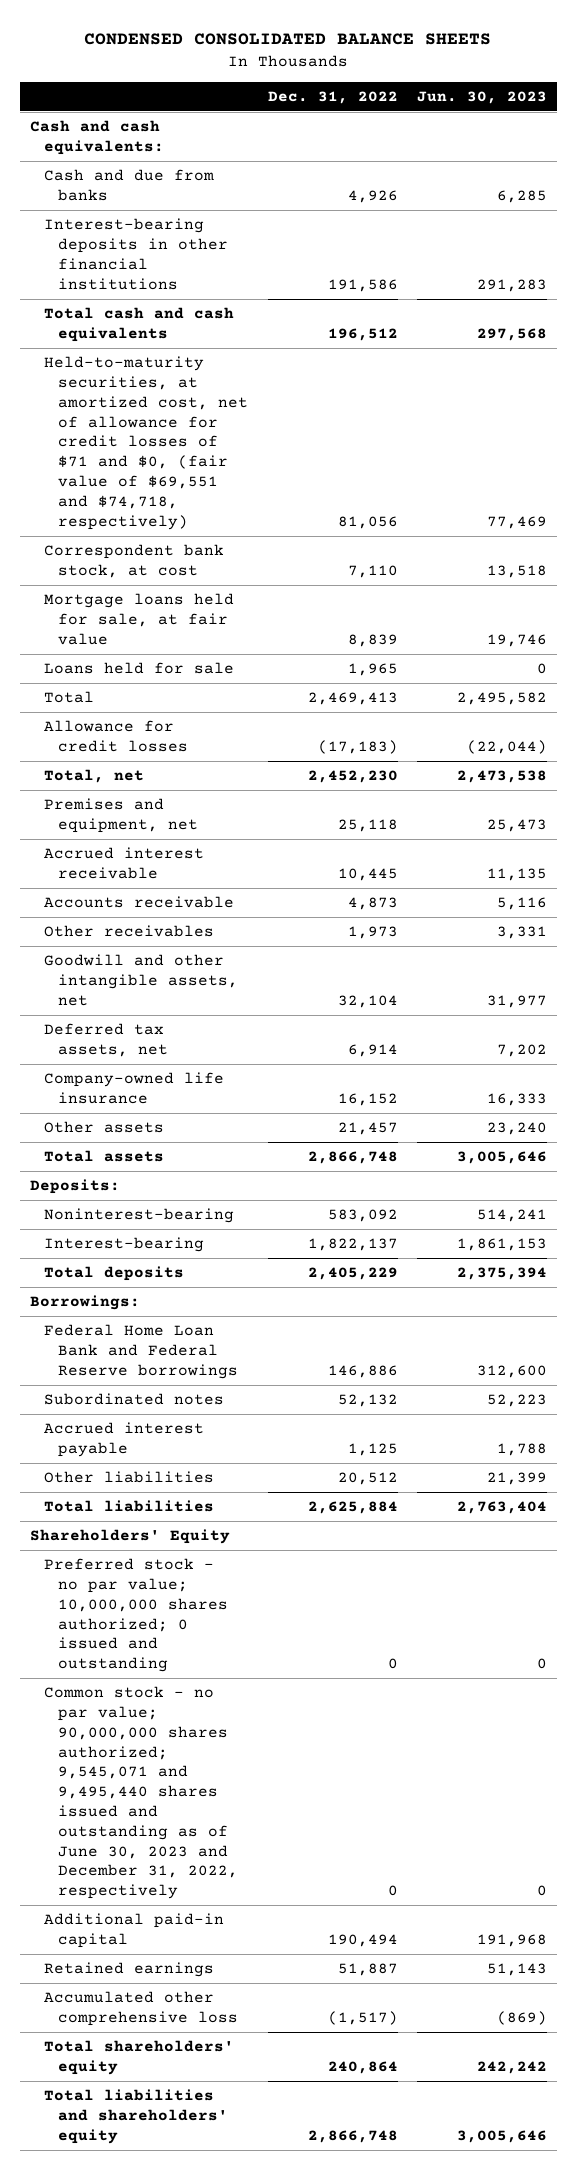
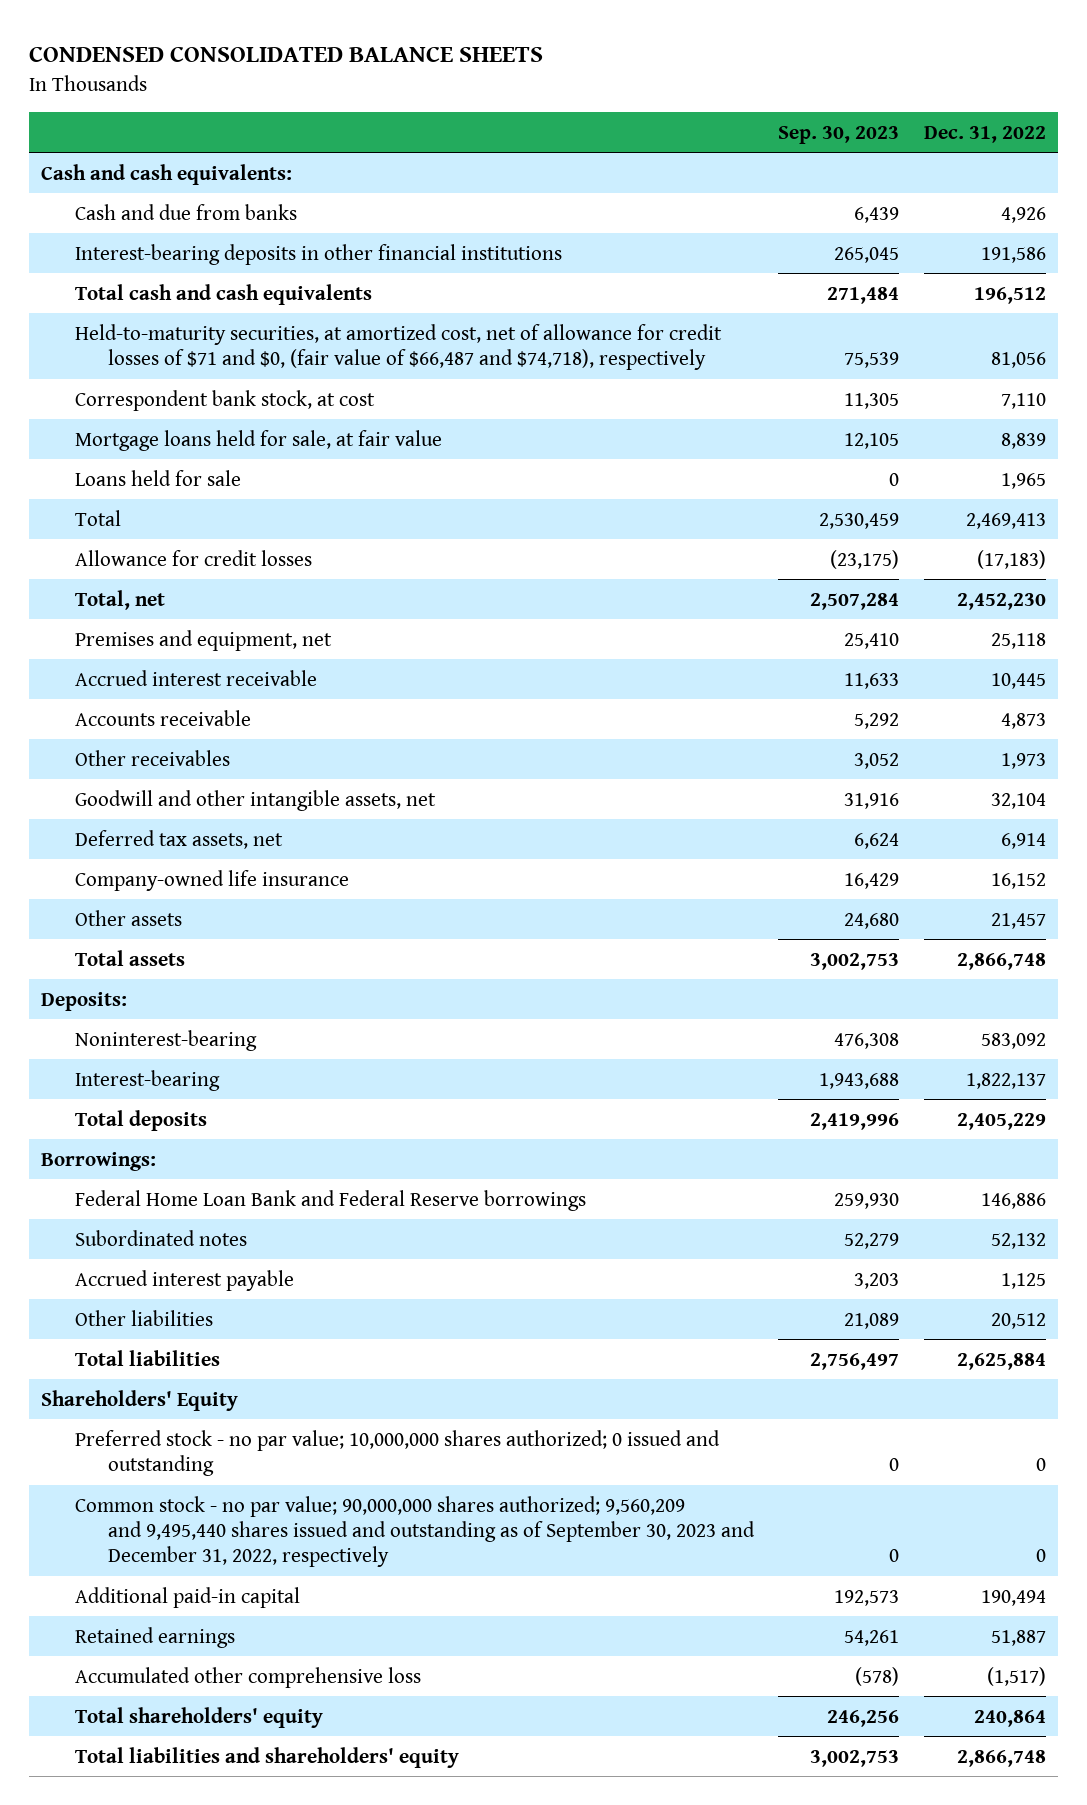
- | Dec. 31, 2022 | Jun. 30, 2023
+ | Sep. 30, 2023 | Dec. 31, 2022
- Held-to-maturity securities, at amortized cost, net of allowance for credit losses of $71 and $0, (fair value of $69,551 and $74,718, respectively) | 81,056 | 77,469
+ Held-to-maturity securities, at amortized cost, net of allowance for credit losses of $71 and $0, (fair value of $66,487 and $74,718), respectively | 75,539 | 81,056
- Common stock - no par value; 90,000,000 shares authorized; 9,545,071 and 9,495,440 shares issued and outstanding as of June 30, 2023 and December 31, 2022, respectively | 0 | 0
+ Common stock - no par value; 90,000,000 shares authorized; 9,560,209 and 9,495,440 shares issued and outstanding as of September 30, 2023 and December 31, 2022, respectively | 0 | 0

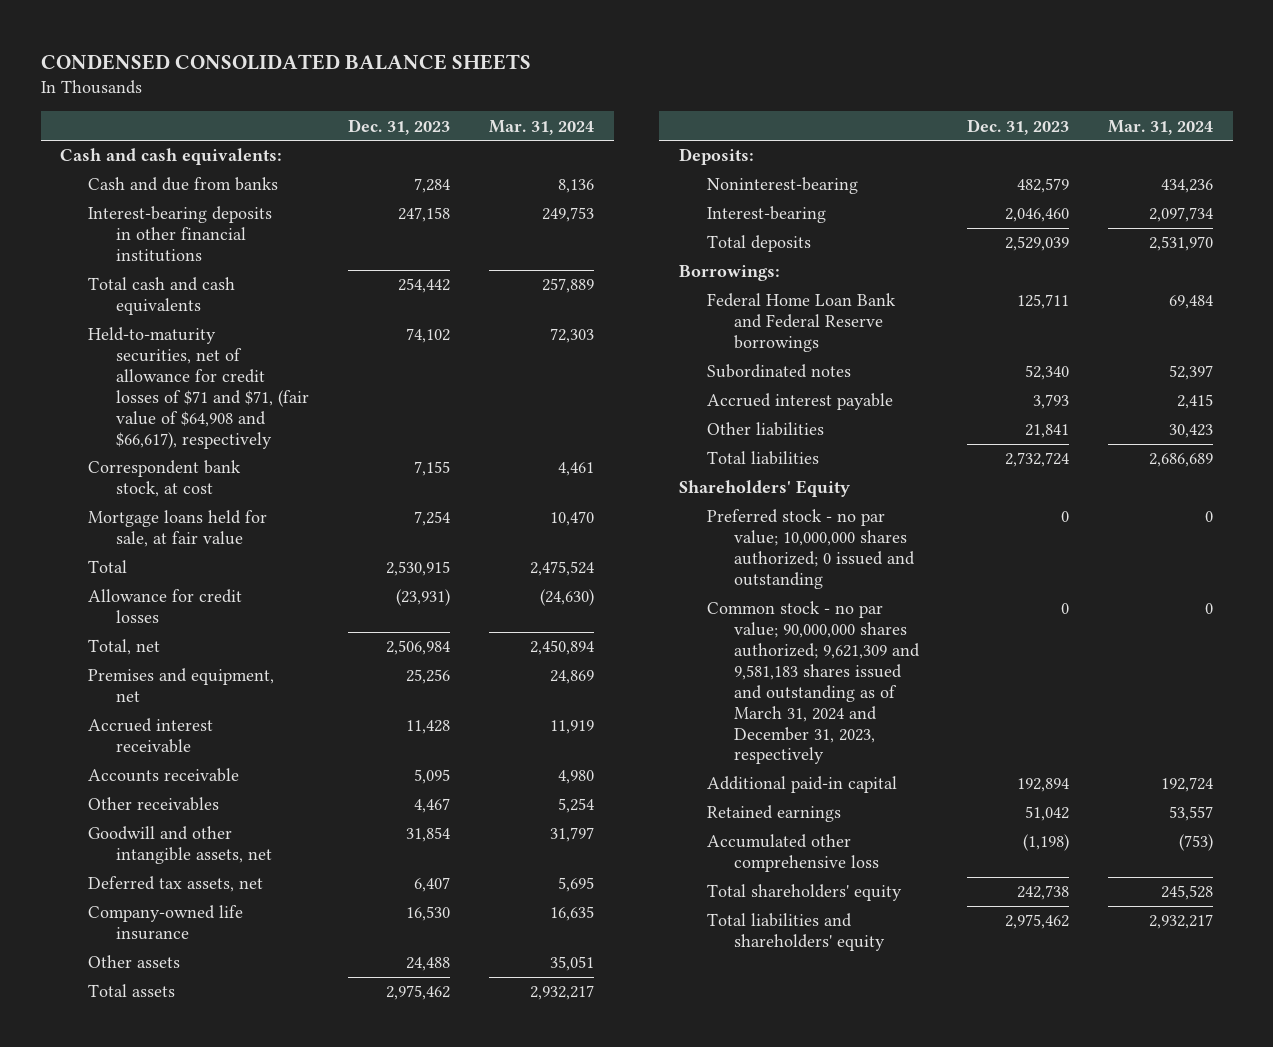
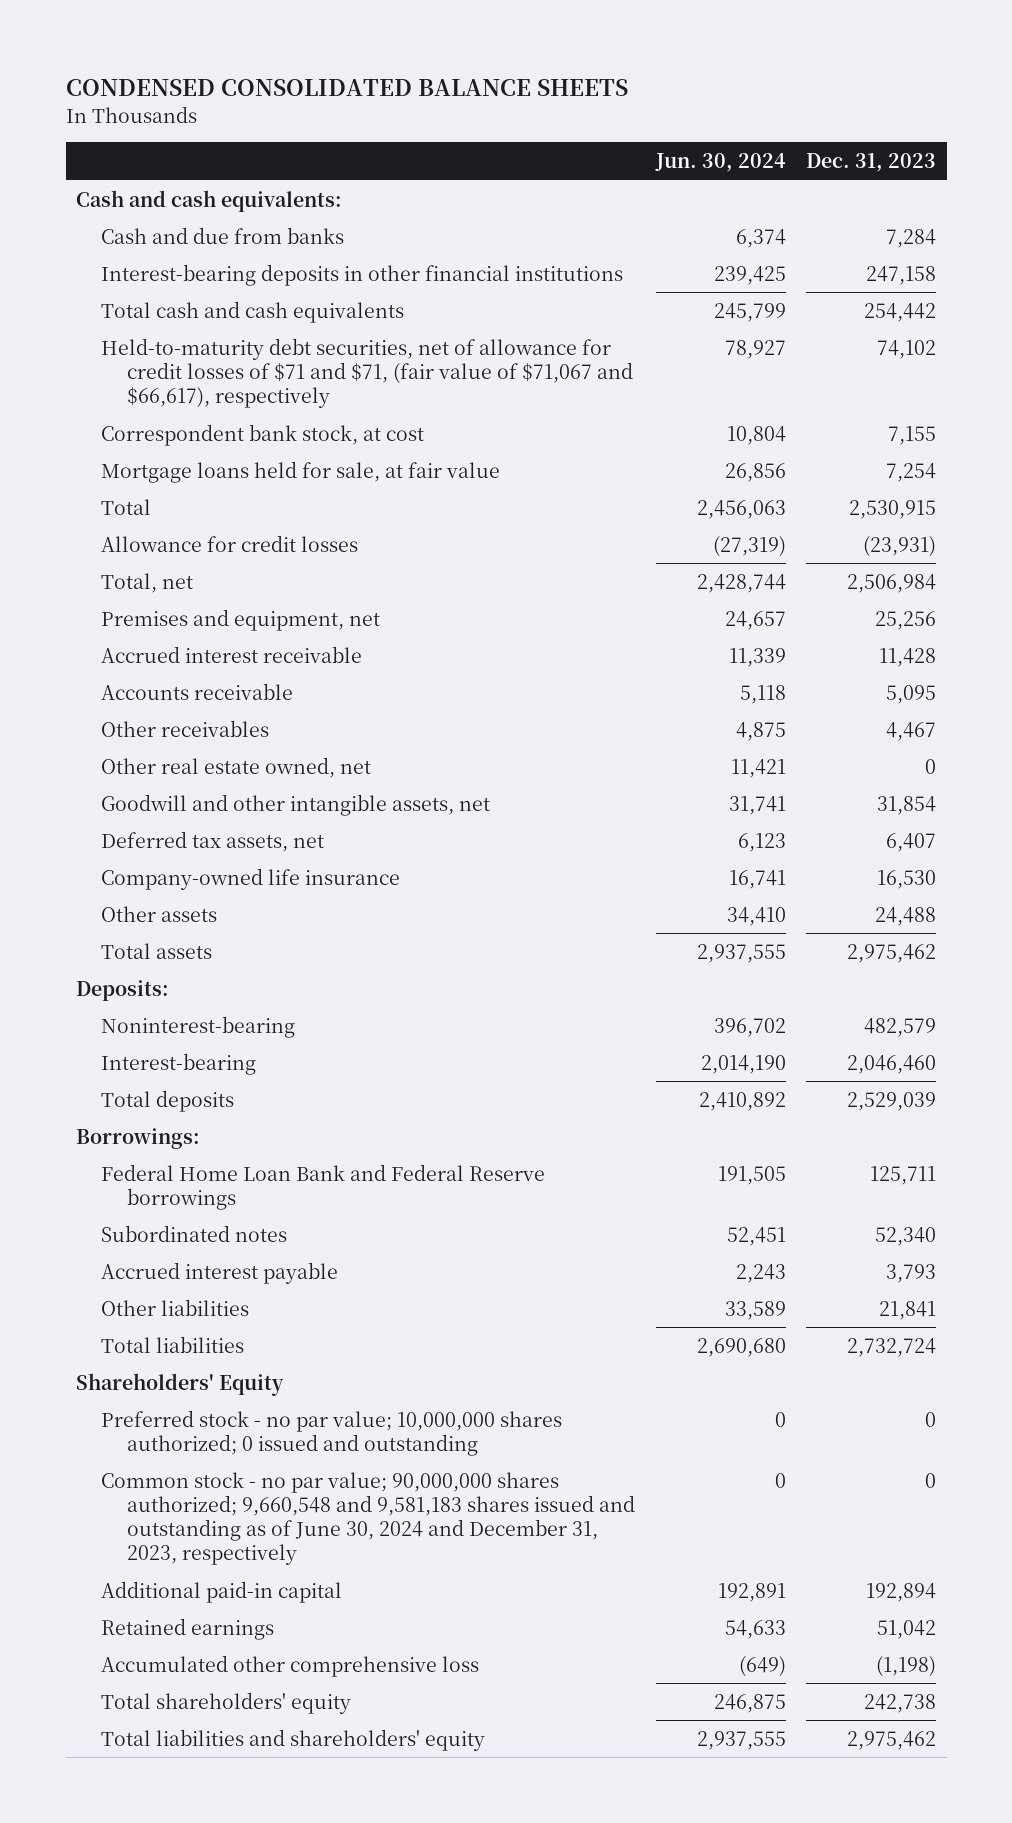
- | Dec. 31, 2023 | Mar. 31, 2024
+ | Jun. 30, 2024 | Dec. 31, 2023
- Held-to-maturity securities, net of allowance for credit losses of $71 and $71, (fair value of $64,908 and $66,617), respectively | 74,102 | 72,303
+ Held-to-maturity debt securities, net of allowance for credit losses of $71 and $71, (fair value of $71,067 and $66,617), respectively | 78,927 | 74,102
+ Other real estate owned, net | 11,421 | 0
- Common stock - no par value; 90,000,000 shares authorized; 9,621,309 and 9,581,183 shares issued and outstanding as of March 31, 2024 and December 31, 2023, respectively | 0 | 0
+ Common stock - no par value; 90,000,000 shares authorized; 9,660,548 and 9,581,183 shares issued and outstanding as of June 30, 2024 and December 31, 2023, respectively | 0 | 0

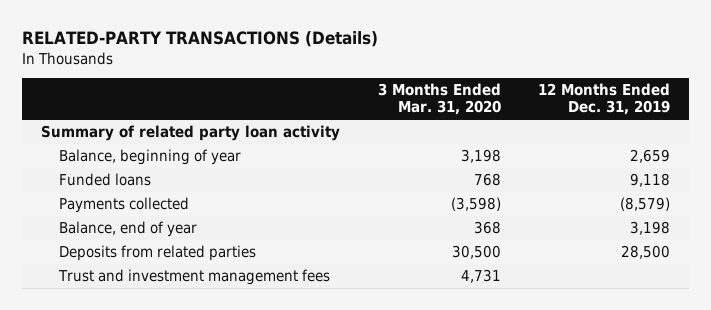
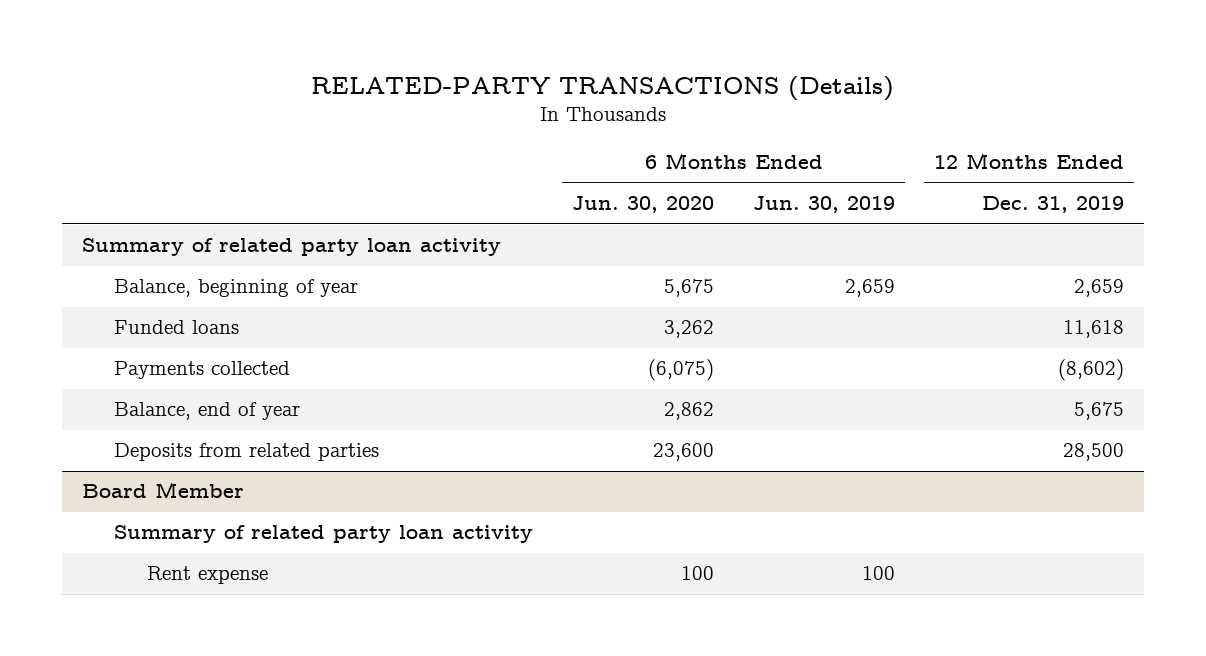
- | 3 Months Ended Mar. 31, 2020 | 12 Months Ended Dec. 31, 2019
+ | 6 Months Ended Jun. 30, 2020 | 6 Months Ended Jun. 30, 2019 | 12 Months Ended Dec. 31, 2019
- Funded loans | 768 | 9,118
- Payments collected | (3,598) | (8,579)
- Balance, end of year | 368 | 3,198
+ Funded loans | 3,262 | | 11,618
+ Payments collected | (6,075) | | (8,602)
+ Balance, end of year | 2,862 | | 5,675
- Trust and investment management fees | 4,731 |
+ Board Member
+ Summary of related party loan activity
+ Rent expense | 100 | 100 |

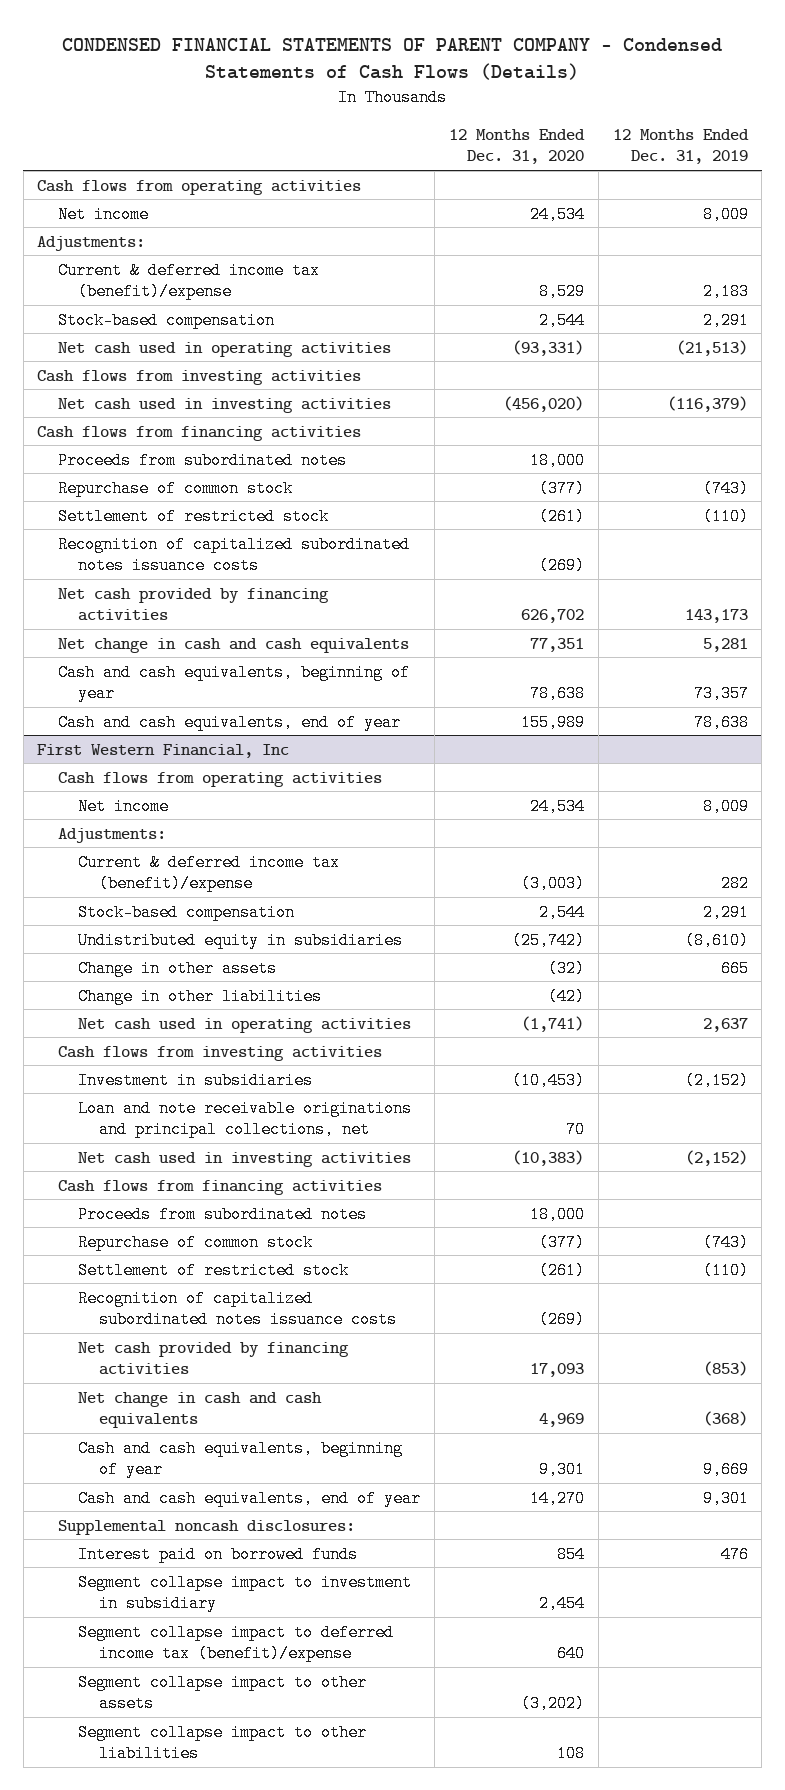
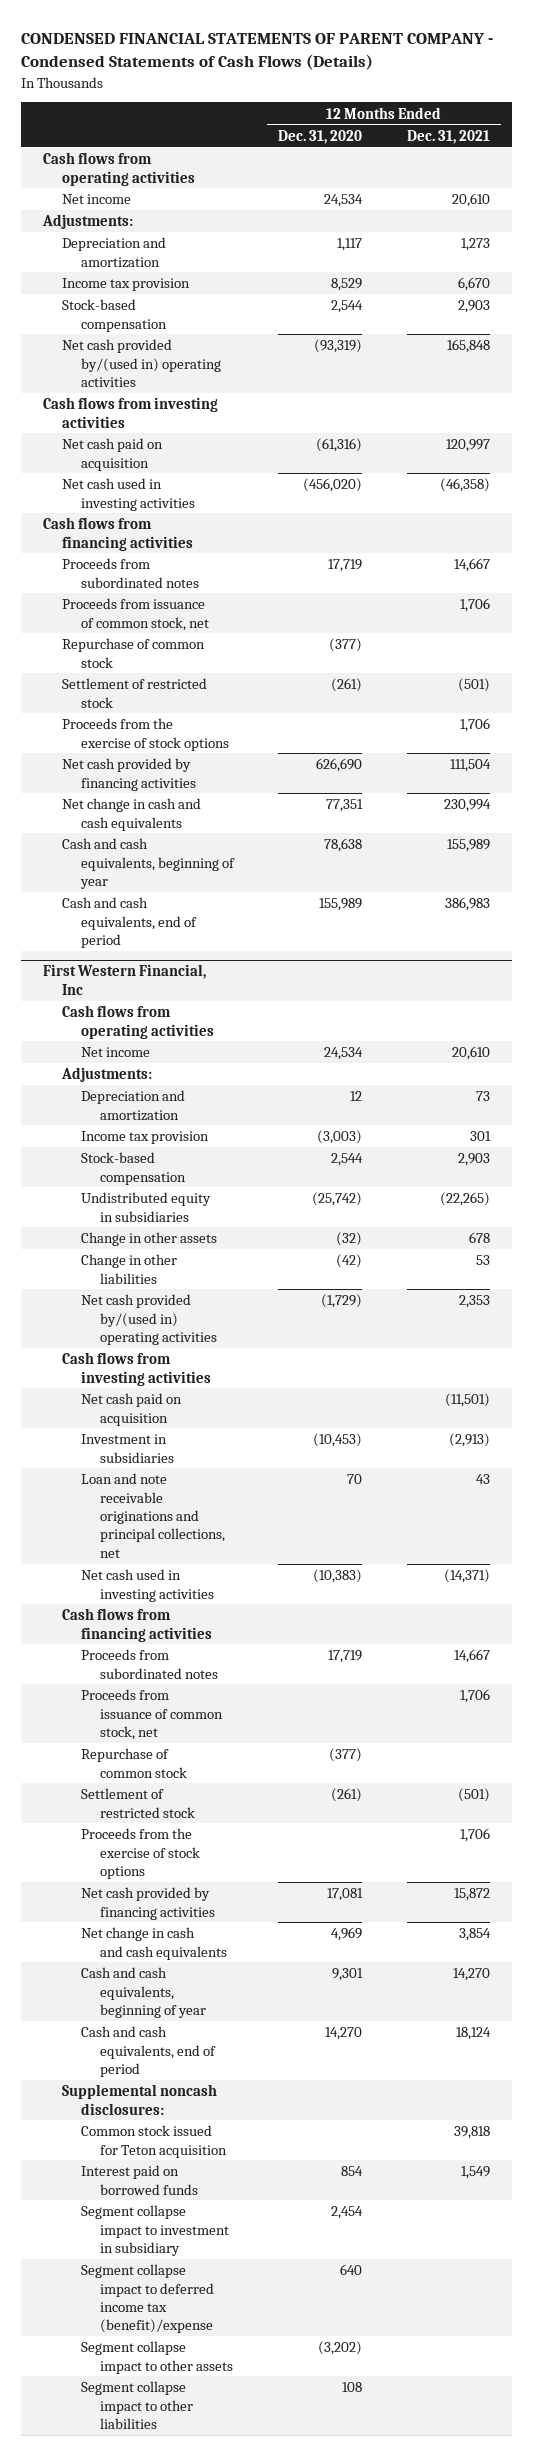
- | 12 Months Ended Dec. 31, 2020 | 12 Months Ended Dec. 31, 2019
+ | 12 Months Ended Dec. 31, 2020 | 12 Months Ended Dec. 31, 2021
- Current & deferred income tax (benefit)/expense | 8,529 | 2,183
+ Depreciation and amortization | 1,117 | 1,273
+ Income tax provision | 8,529 | 6,670
- Net cash used in operating activities | (93,331) | (21,513)
+ Net cash provided by/(used in) operating activities | (93,319) | 165,848
+ Net cash paid on acquisition | (61,316) | 120,997
- Proceeds from subordinated notes | 18,000 |
+ Proceeds from subordinated notes | 17,719 | 14,667
+ Proceeds from issuance of common stock, net | | 1,706
- Recognition of capitalized subordinated notes issuance costs | (269) |
- Net cash provided by financing activities | 626,702 | 143,173
+ Proceeds from the exercise of stock options | | 1,706
+ Net cash provided by financing activities | 626,690 | 111,504
- Cash and cash equivalents, end of year | 155,989 | 78,638
+ Cash and cash equivalents, end of period | 155,989 | 386,983
@ First Western Financial, Inc
- Current & deferred income tax (benefit)/expense | (3,003) | 282
+ Depreciation and amortization | 12 | 73
+ Income tax provision | (3,003) | 301
- Net cash used in operating activities | (1,741) | 2,637
+ Net cash provided by/(used in) operating activities | (1,729) | 2,353
+ Net cash paid on acquisition | | (11,501)
- Proceeds from subordinated notes | 18,000 |
+ Proceeds from subordinated notes | 17,719 | 14,667
+ Proceeds from issuance of common stock, net | | 1,706
- Recognition of capitalized subordinated notes issuance costs | (269) |
- Net cash provided by financing activities | 17,093 | (853)
+ Proceeds from the exercise of stock options | | 1,706
+ Net cash provided by financing activities | 17,081 | 15,872
- Cash and cash equivalents, end of year | 14,270 | 9,301
+ Cash and cash equivalents, end of period | 14,270 | 18,124
+ Common stock issued for Teton acquisition | | 39,818

